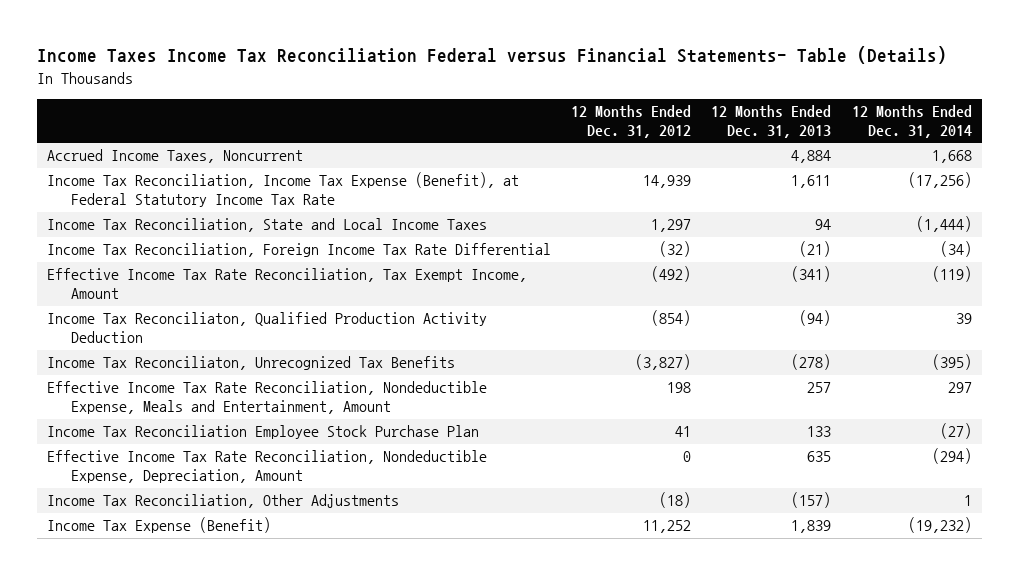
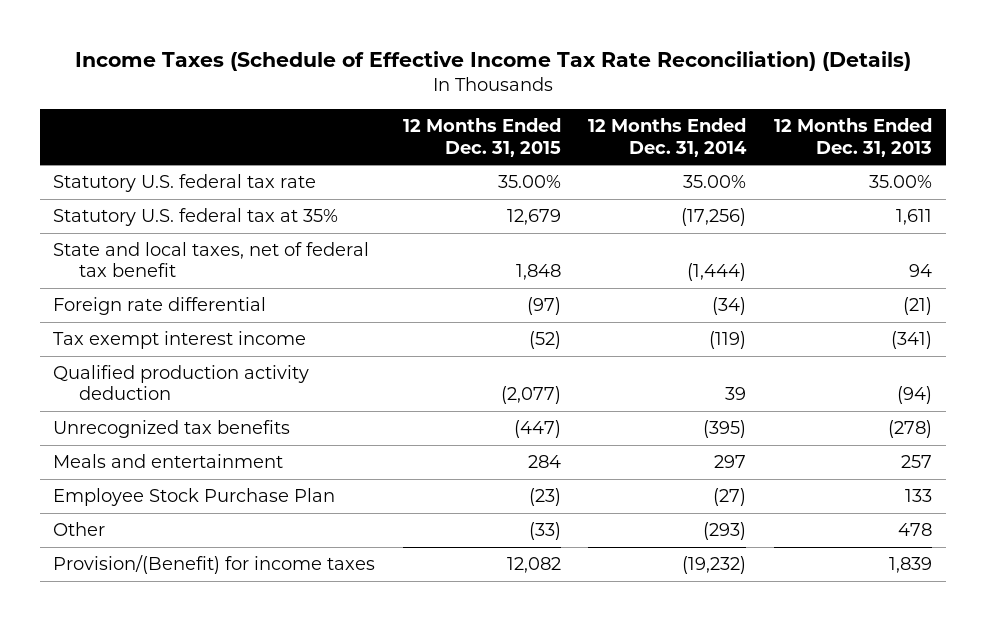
- Income Taxes Income Tax Reconciliation Federal versus Financial Statements- Table (Details)
+ Income Taxes (Schedule of Effective Income Tax Rate Reconciliation) (Details)
- | 12 Months Ended Dec. 31, 2012 | 12 Months Ended Dec. 31, 2013 | 12 Months Ended Dec. 31, 2014
+ | 12 Months Ended Dec. 31, 2015 | 12 Months Ended Dec. 31, 2014 | 12 Months Ended Dec. 31, 2013
- Accrued Income Taxes, Noncurrent | | 4,884 | 1,668
- Income Tax Reconciliation, Income Tax Expense (Benefit), at Federal Statutory Income Tax Rate | 14,939 | 1,611 | (17,256)
- Income Tax Reconciliation, State and Local Income Taxes | 1,297 | 94 | (1,444)
- Income Tax Reconciliation, Foreign Income Tax Rate Differential | (32) | (21) | (34)
- Effective Income Tax Rate Reconciliation, Tax Exempt Income, Amount | (492) | (341) | (119)
- Income Tax Reconciliaton, Qualified Production Activity Deduction | (854) | (94) | 39
- Income Tax Reconciliaton, Unrecognized Tax Benefits | (3,827) | (278) | (395)
- Effective Income Tax Rate Reconciliation, Nondeductible Expense, Meals and Entertainment, Amount | 198 | 257 | 297
- Income Tax Reconciliation Employee Stock Purchase Plan | 41 | 133 | (27)
- Effective Income Tax Rate Reconciliation, Nondeductible Expense, Depreciation, Amount | 0 | 635 | (294)
- Income Tax Reconciliation, Other Adjustments | (18) | (157) | 1
- Income Tax Expense (Benefit) | 11,252 | 1,839 | (19,232)
+ Statutory U.S. federal tax rate | 35.00% | 35.00% | 35.00%
+ Statutory U.S. federal tax at 35% | 12,679 | (17,256) | 1,611
+ State and local taxes, net of federal tax benefit | 1,848 | (1,444) | 94
+ Foreign rate differential | (97) | (34) | (21)
+ Tax exempt interest income | (52) | (119) | (341)
+ Qualified production activity deduction | (2,077) | 39 | (94)
+ Unrecognized tax benefits | (447) | (395) | (278)
+ Meals and entertainment | 284 | 297 | 257
+ Employee Stock Purchase Plan | (23) | (27) | 133
+ Other | (33) | (293) | 478
+ Provision/(Benefit) for income taxes | 12,082 | (19,232) | 1,839

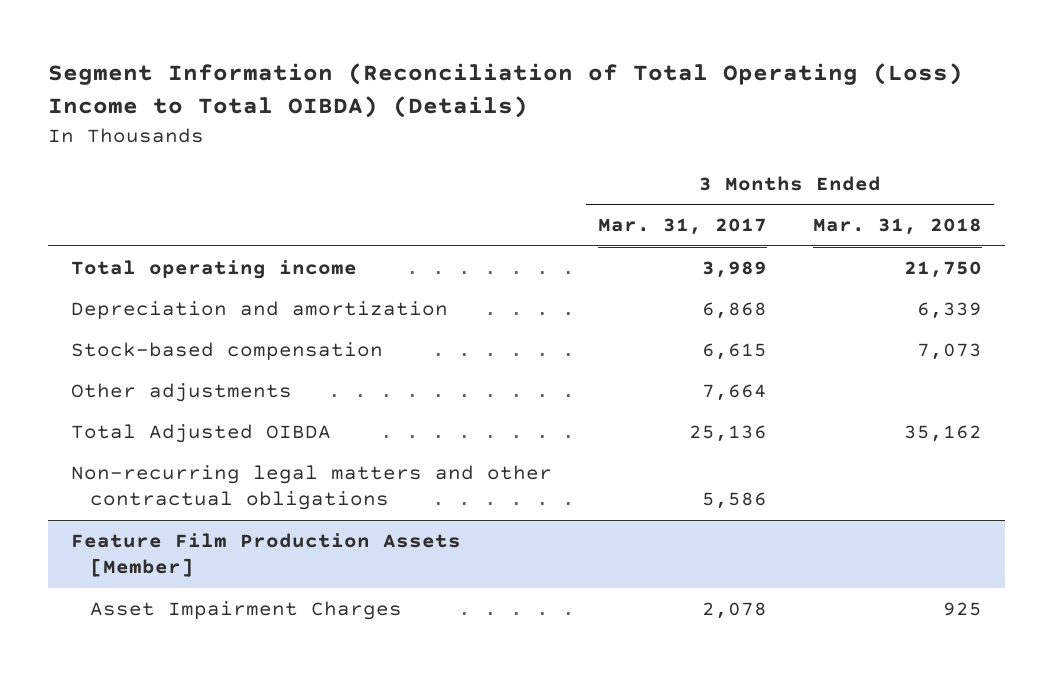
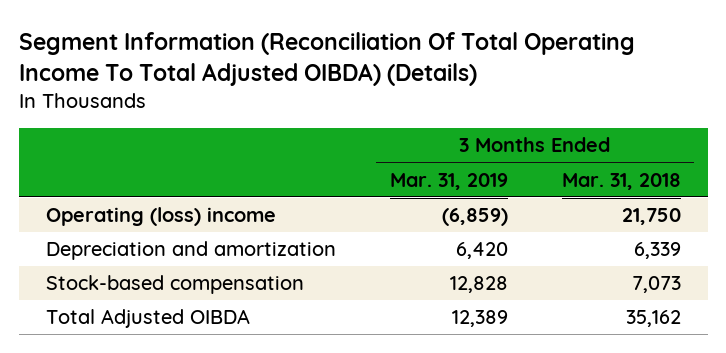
- Segment Information (Reconciliation of Total Operating (Loss) Income to Total OIBDA) (Details)
+ Segment Information (Reconciliation Of Total Operating Income To Total Adjusted OIBDA) (Details)
- | 3 Months Ended Mar. 31, 2017 | 3 Months Ended Mar. 31, 2018
+ | 3 Months Ended Mar. 31, 2019 | 3 Months Ended Mar. 31, 2018
- Total operating income | 3,989 | 21,750
+ Operating (loss) income | (6,859) | 21,750
- Other adjustments | 7,664 |
- Non-recurring legal matters and other contractual obligations | 5,586 |
- Feature Film Production Assets [Member]
- Asset Impairment Charges | 2,078 | 925

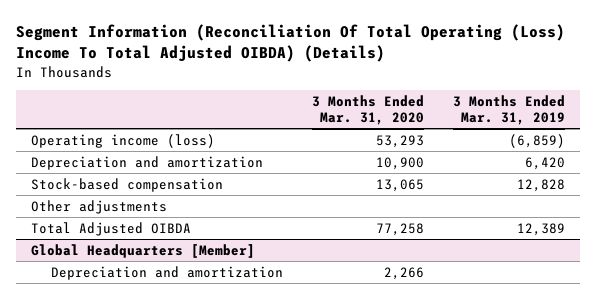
- Segment Information (Reconciliation Of Total Operating Income To Total Adjusted OIBDA) (Details)
+ Segment Information (Reconciliation Of Total Operating (Loss) Income To Total Adjusted OIBDA) (Details)
- | 3 Months Ended Mar. 31, 2019 | 3 Months Ended Mar. 31, 2018
+ | 3 Months Ended Mar. 31, 2020 | 3 Months Ended Mar. 31, 2019
- Operating (loss) income | (6,859) | 21,750
+ Operating income (loss) | 53,293 | (6,859)
+ Other adjustments
+ Global Headquarters [Member]
+ Depreciation and amortization | 2,266 |

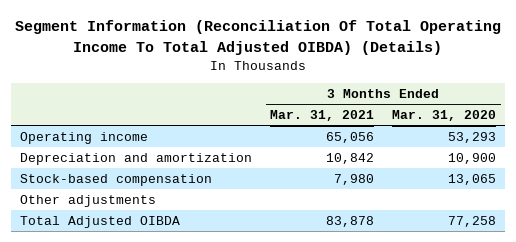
- Segment Information (Reconciliation Of Total Operating (Loss) Income To Total Adjusted OIBDA) (Details)
+ Segment Information (Reconciliation Of Total Operating Income To Total Adjusted OIBDA) (Details)
- | 3 Months Ended Mar. 31, 2020 | 3 Months Ended Mar. 31, 2019
+ | 3 Months Ended Mar. 31, 2021 | 3 Months Ended Mar. 31, 2020
- Operating income (loss) | 53,293 | (6,859)
+ Operating income | 65,056 | 53,293
- Global Headquarters [Member]
- Depreciation and amortization | 2,266 |

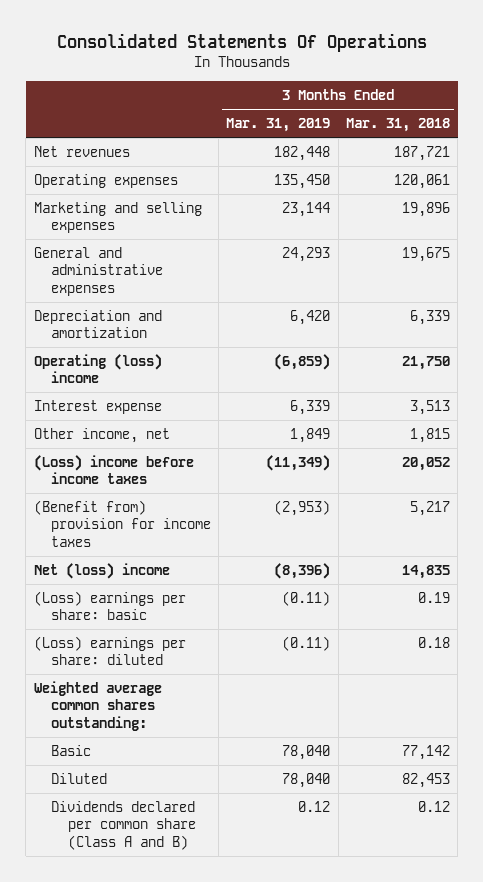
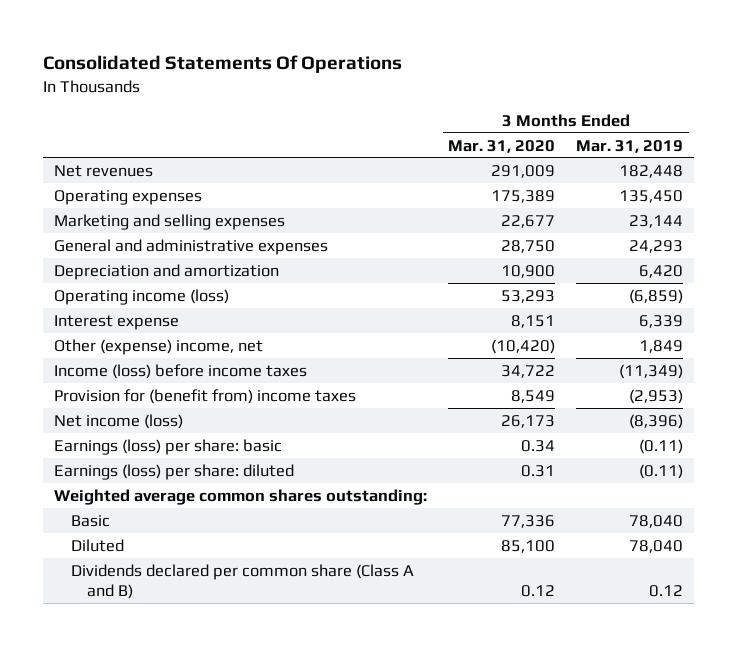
- | 3 Months Ended Mar. 31, 2019 | 3 Months Ended Mar. 31, 2018
+ | 3 Months Ended Mar. 31, 2020 | 3 Months Ended Mar. 31, 2019
- Operating (loss) income | (6,859) | 21,750
+ Operating income (loss) | 53,293 | (6,859)
- Other income, net | 1,849 | 1,815
- (Loss) income before income taxes | (11,349) | 20,052
- (Benefit from) provision for income taxes | (2,953) | 5,217
- Net (loss) income | (8,396) | 14,835
- (Loss) earnings per share: basic | (0.11) | 0.19
- (Loss) earnings per share: diluted | (0.11) | 0.18
+ Other (expense) income, net | (10,420) | 1,849
+ Income (loss) before income taxes | 34,722 | (11,349)
+ Provision for (benefit from) income taxes | 8,549 | (2,953)
+ Net income (loss) | 26,173 | (8,396)
+ Earnings (loss) per share: basic | 0.34 | (0.11)
+ Earnings (loss) per share: diluted | 0.31 | (0.11)

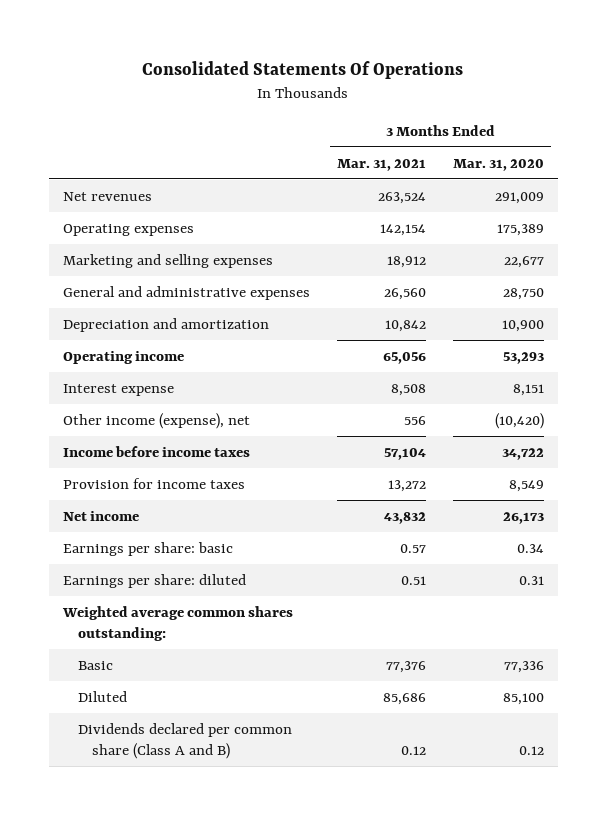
- | 3 Months Ended Mar. 31, 2020 | 3 Months Ended Mar. 31, 2019
+ | 3 Months Ended Mar. 31, 2021 | 3 Months Ended Mar. 31, 2020
- Operating income (loss) | 53,293 | (6,859)
+ Operating income | 65,056 | 53,293
- Other (expense) income, net | (10,420) | 1,849
- Income (loss) before income taxes | 34,722 | (11,349)
- Provision for (benefit from) income taxes | 8,549 | (2,953)
- Net income (loss) | 26,173 | (8,396)
- Earnings (loss) per share: basic | 0.34 | (0.11)
- Earnings (loss) per share: diluted | 0.31 | (0.11)
+ Other income (expense), net | 556 | (10,420)
+ Income before income taxes | 57,104 | 34,722
+ Provision for income taxes | 13,272 | 8,549
+ Net income | 43,832 | 26,173
+ Earnings per share: basic | 0.57 | 0.34
+ Earnings per share: diluted | 0.51 | 0.31

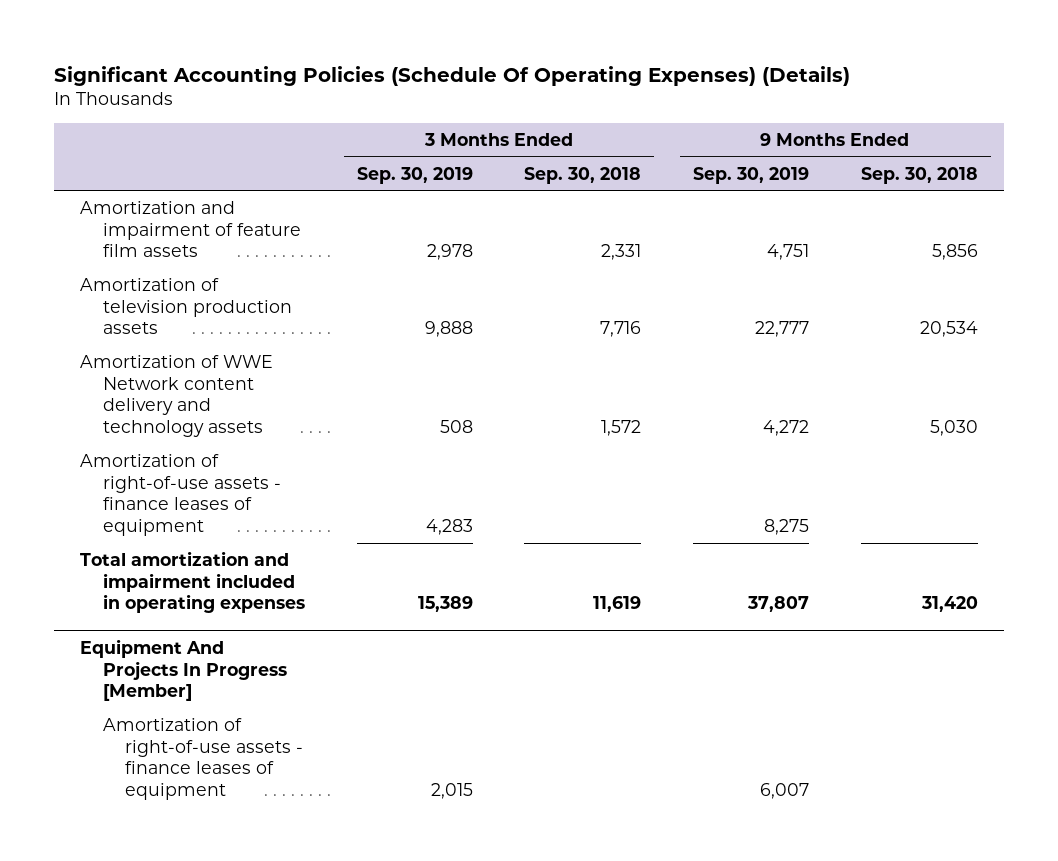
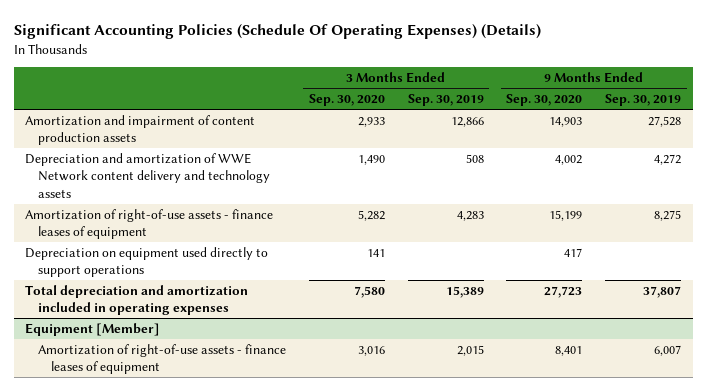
- | 3 Months Ended Sep. 30, 2019 | 3 Months Ended Sep. 30, 2018 | 9 Months Ended Sep. 30, 2019 | 9 Months Ended Sep. 30, 2018
+ | 3 Months Ended Sep. 30, 2020 | 3 Months Ended Sep. 30, 2019 | 9 Months Ended Sep. 30, 2020 | 9 Months Ended Sep. 30, 2019
- Amortization and impairment of feature film assets | 2,978 | 2,331 | 4,751 | 5,856
- Amortization of television production assets | 9,888 | 7,716 | 22,777 | 20,534
- Amortization of WWE Network content delivery and technology assets | 508 | 1,572 | 4,272 | 5,030
+ Amortization and impairment of content production assets | 2,933 | 12,866 | 14,903 | 27,528
+ Depreciation and amortization of WWE Network content delivery and technology assets | 1,490 | 508 | 4,002 | 4,272
- Total amortization and impairment included in operating expenses | 15,389 | 11,619 | 37,807 | 31,420
- Equipment And Projects In Progress [Member]
+ Depreciation on equipment used directly to support operations | 141 | | 417 |
+ Total depreciation and amortization included in operating expenses | 7,580 | 15,389 | 27,723 | 37,807
+ Equipment [Member]

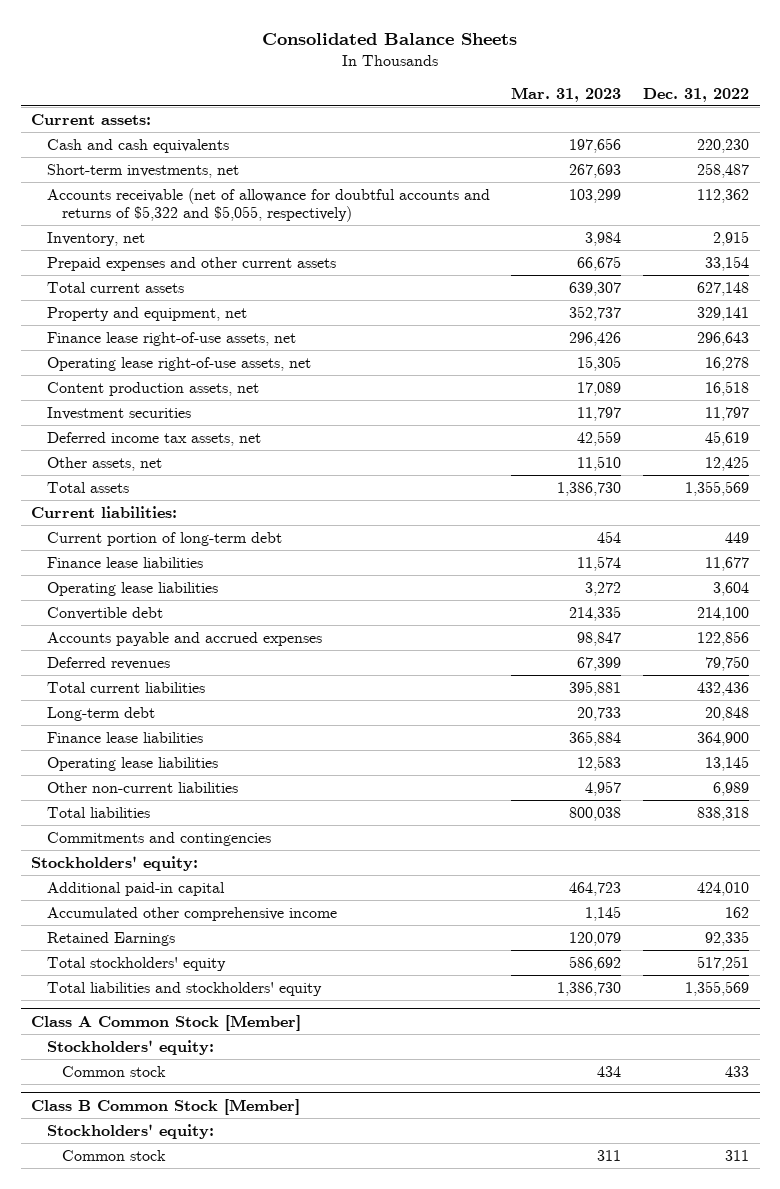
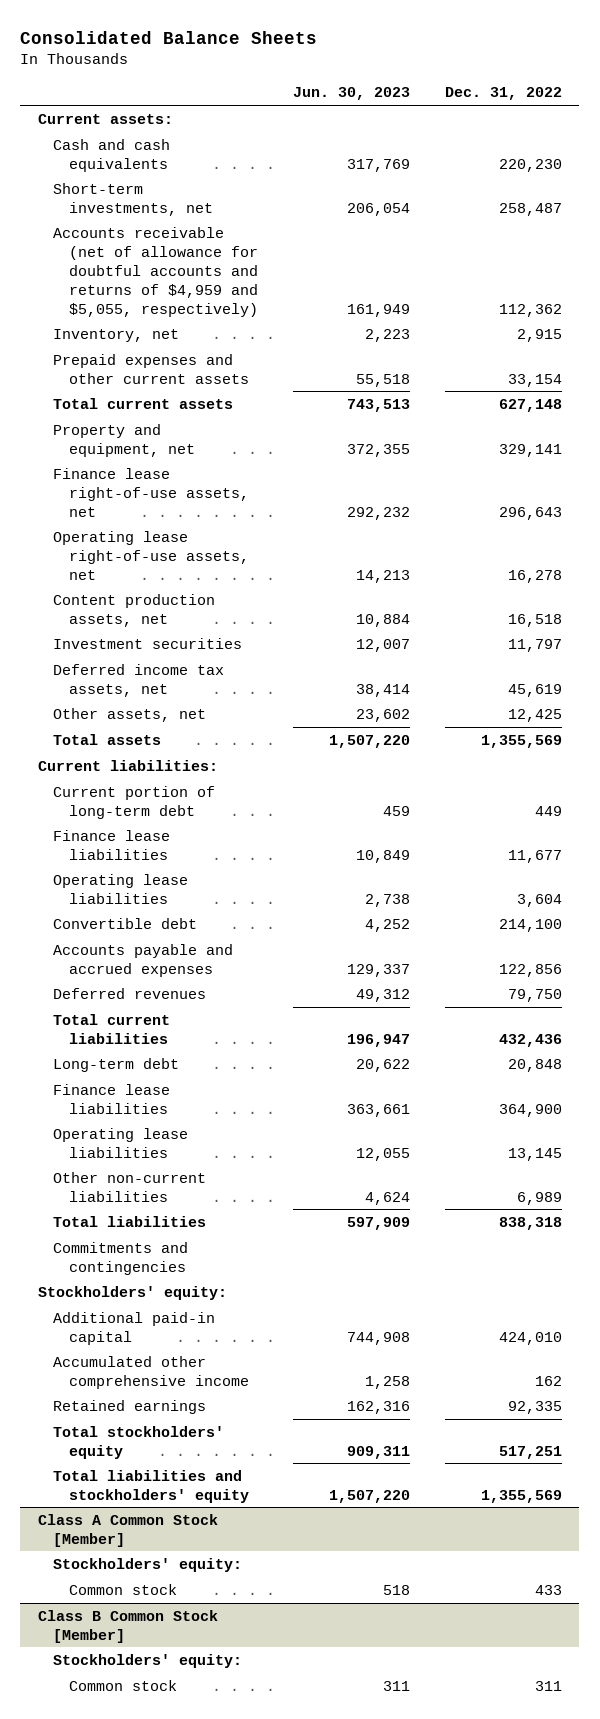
- | Mar. 31, 2023 | Dec. 31, 2022
+ | Jun. 30, 2023 | Dec. 31, 2022
- Accounts receivable (net of allowance for doubtful accounts and returns of $5,322 and $5,055, respectively) | 103,299 | 112,362
+ Accounts receivable (net of allowance for doubtful accounts and returns of $4,959 and $5,055, respectively) | 161,949 | 112,362
- Retained Earnings | 120,079 | 92,335
+ Retained earnings | 162,316 | 92,335

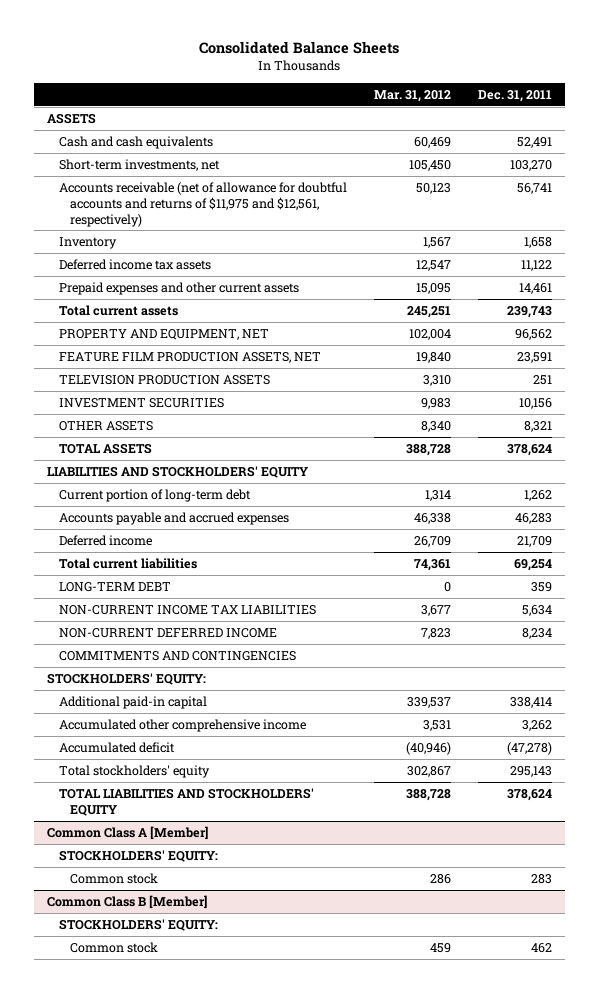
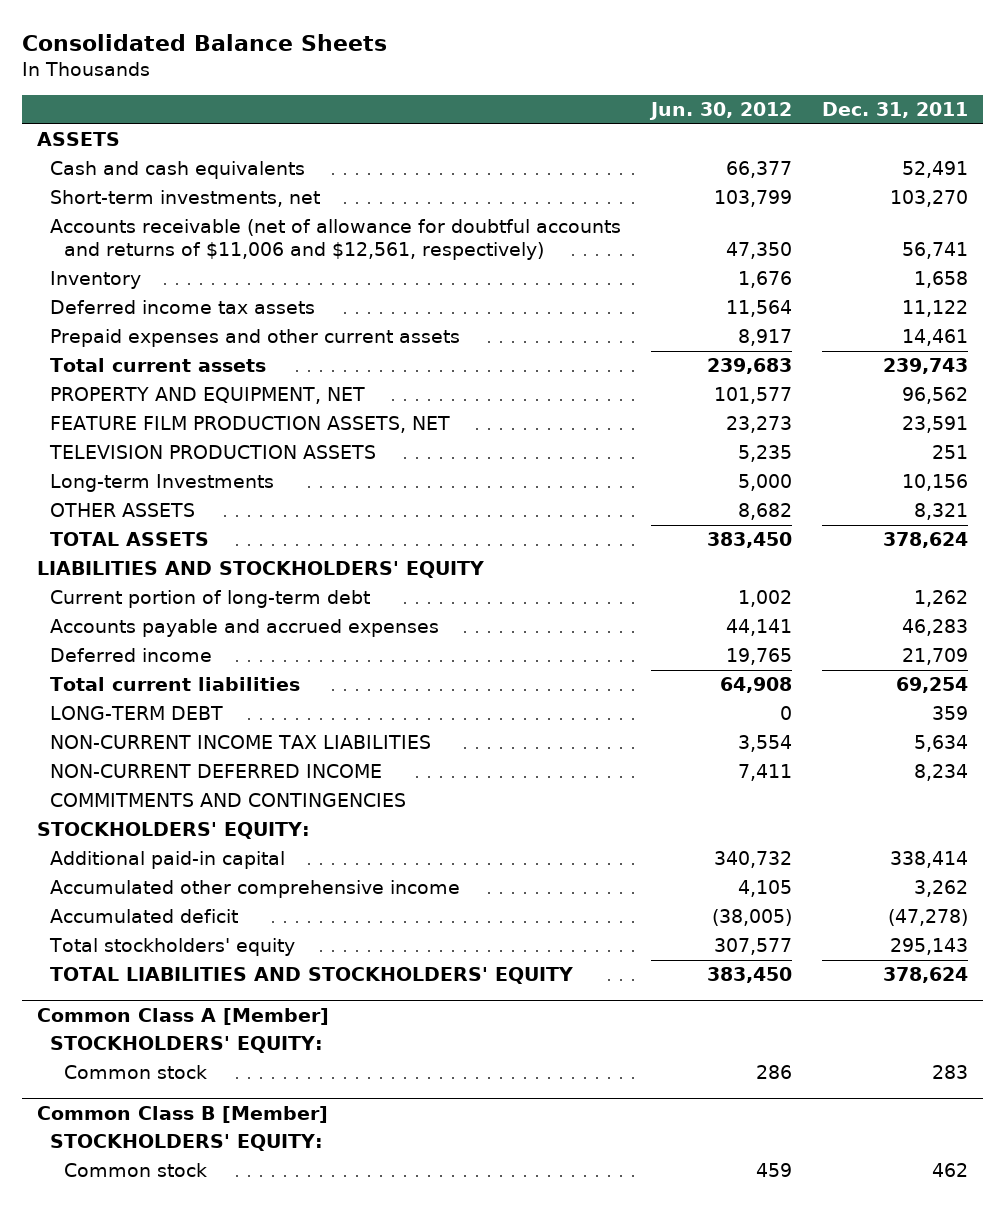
- | Mar. 31, 2012 | Dec. 31, 2011
+ | Jun. 30, 2012 | Dec. 31, 2011
- Accounts receivable (net of allowance for doubtful accounts and returns of $11,975 and $12,561, respectively) | 50,123 | 56,741
+ Accounts receivable (net of allowance for doubtful accounts and returns of $11,006 and $12,561, respectively) | 47,350 | 56,741
- INVESTMENT SECURITIES | 9,983 | 10,156
+ Long-term Investments | 5,000 | 10,156

